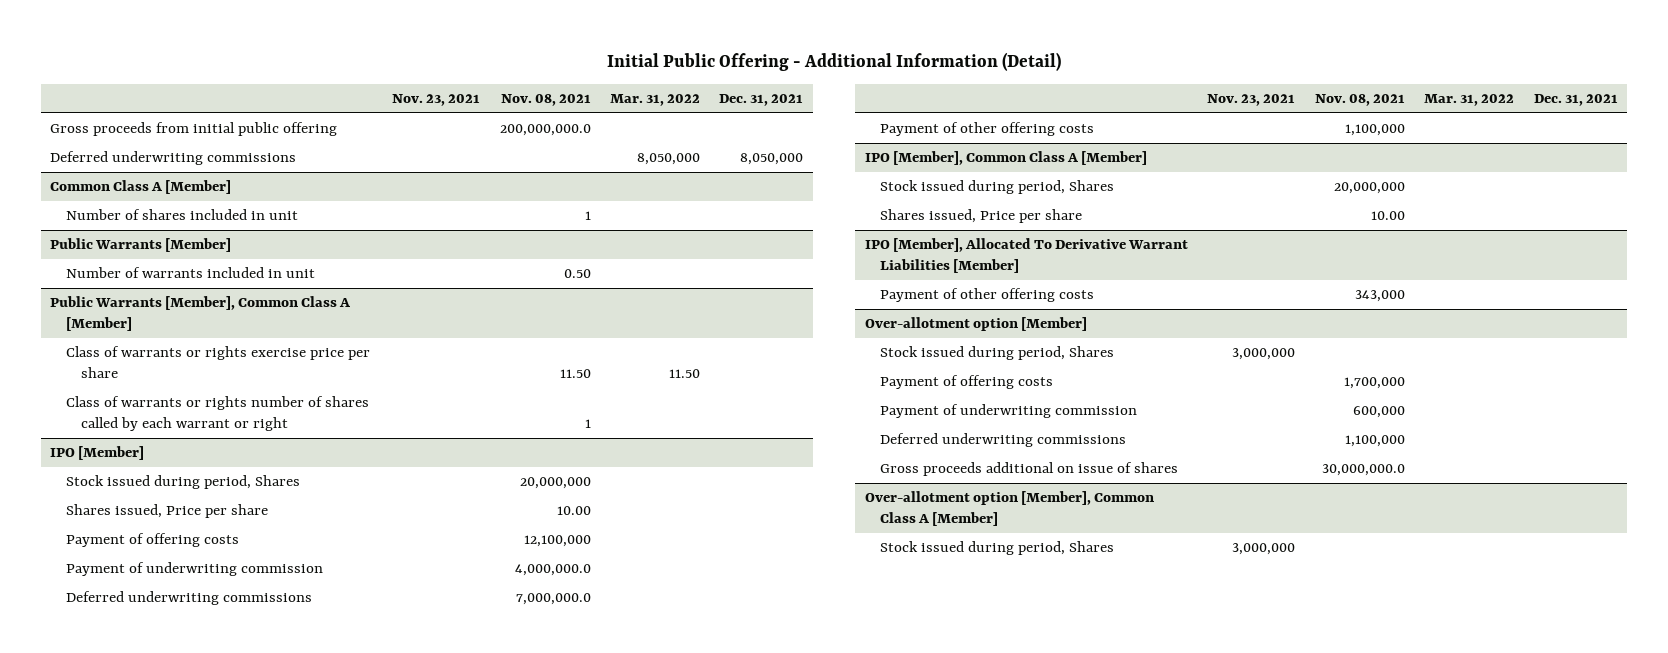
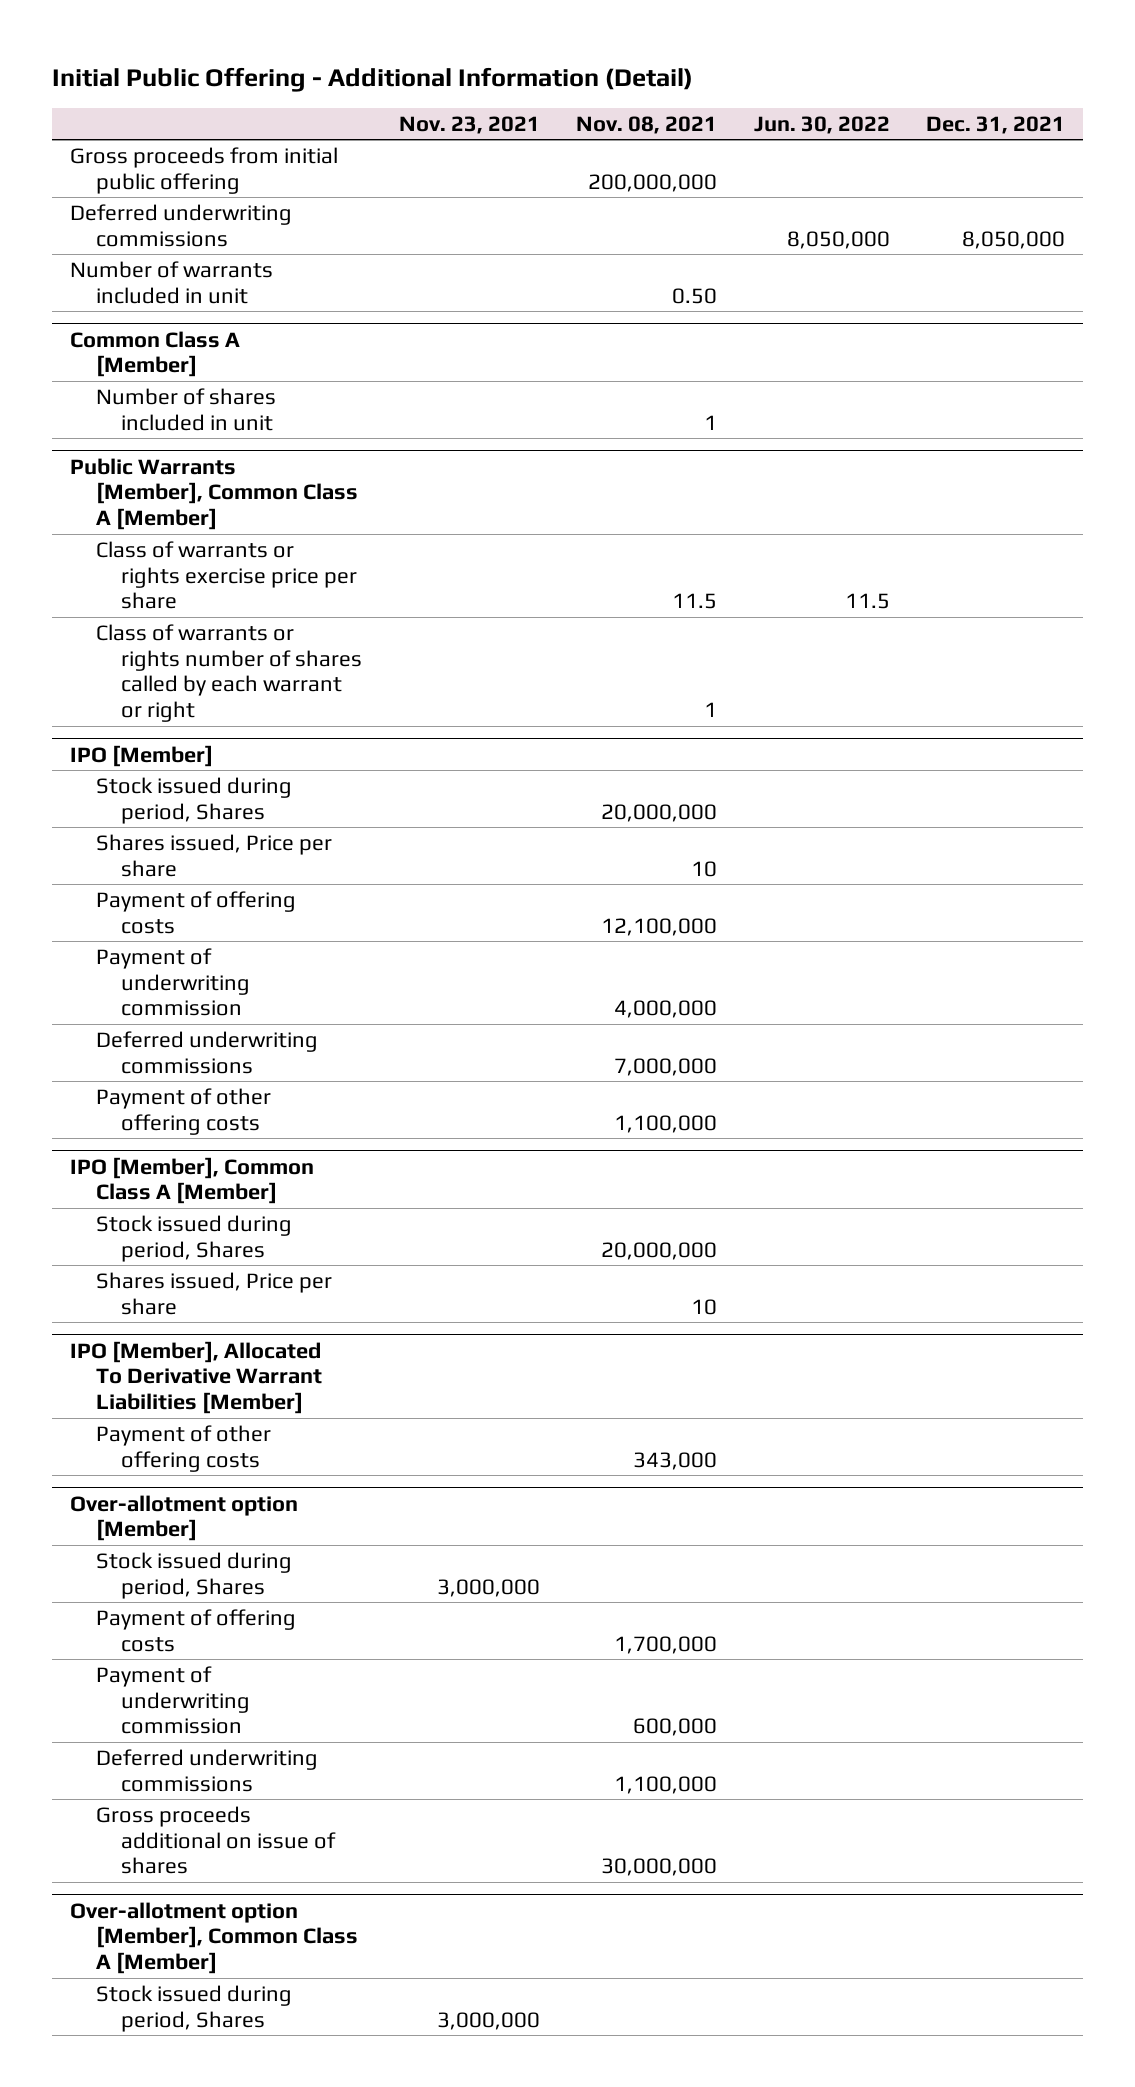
- | Nov. 23, 2021 | Nov. 08, 2021 | Mar. 31, 2022 | Dec. 31, 2021
+ | Nov. 23, 2021 | Nov. 08, 2021 | Jun. 30, 2022 | Dec. 31, 2021
- Gross proceeds from initial public offering | | 200,000,000.0 | |
+ Gross proceeds from initial public offering | | 200,000,000 | |
+ Number of warrants included in unit | | 0.50 | |
- Public Warrants [Member]
- Number of warrants included in unit | | 0.50 | |
@ Public Warrants [Member], Common Class A [Member]
- Class of warrants or rights exercise price per share | | 11.50 | 11.50 |
+ Class of warrants or rights exercise price per share | | 11.5 | 11.5 |
@ IPO [Member]
- Shares issued, Price per share | | 10.00 | |
+ Shares issued, Price per share | | 10 | |
- Payment of underwriting commission | | 4,000,000.0 | |
- Deferred underwriting commissions | | 7,000,000.0 | |
+ Payment of underwriting commission | | 4,000,000 | |
+ Deferred underwriting commissions | | 7,000,000 | |
@ IPO [Member], Common Class A [Member]
- Shares issued, Price per share | | 10.00 | |
+ Shares issued, Price per share | | 10 | |
@ Over-allotment option [Member]
- Gross proceeds additional on issue of shares | | 30,000,000.0 | |
+ Gross proceeds additional on issue of shares | | 30,000,000 | |

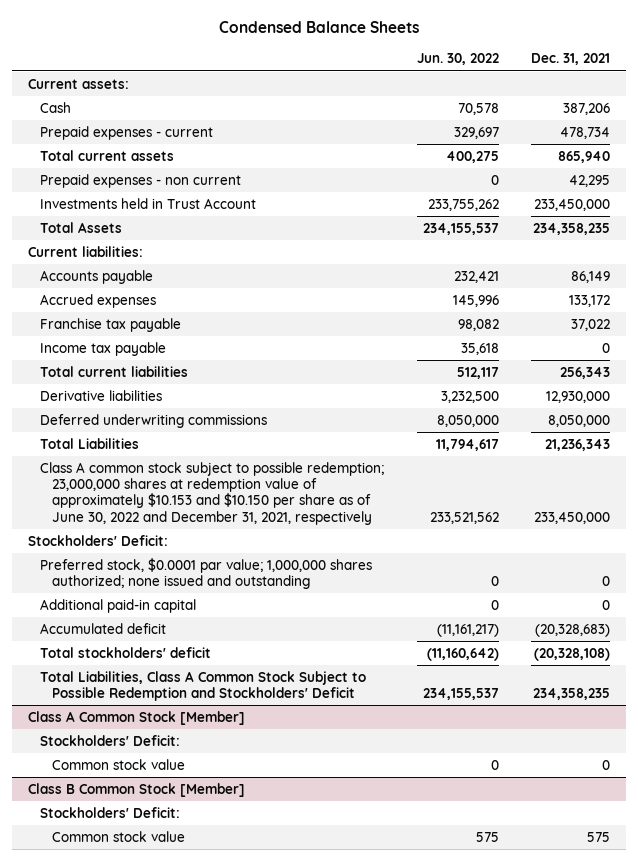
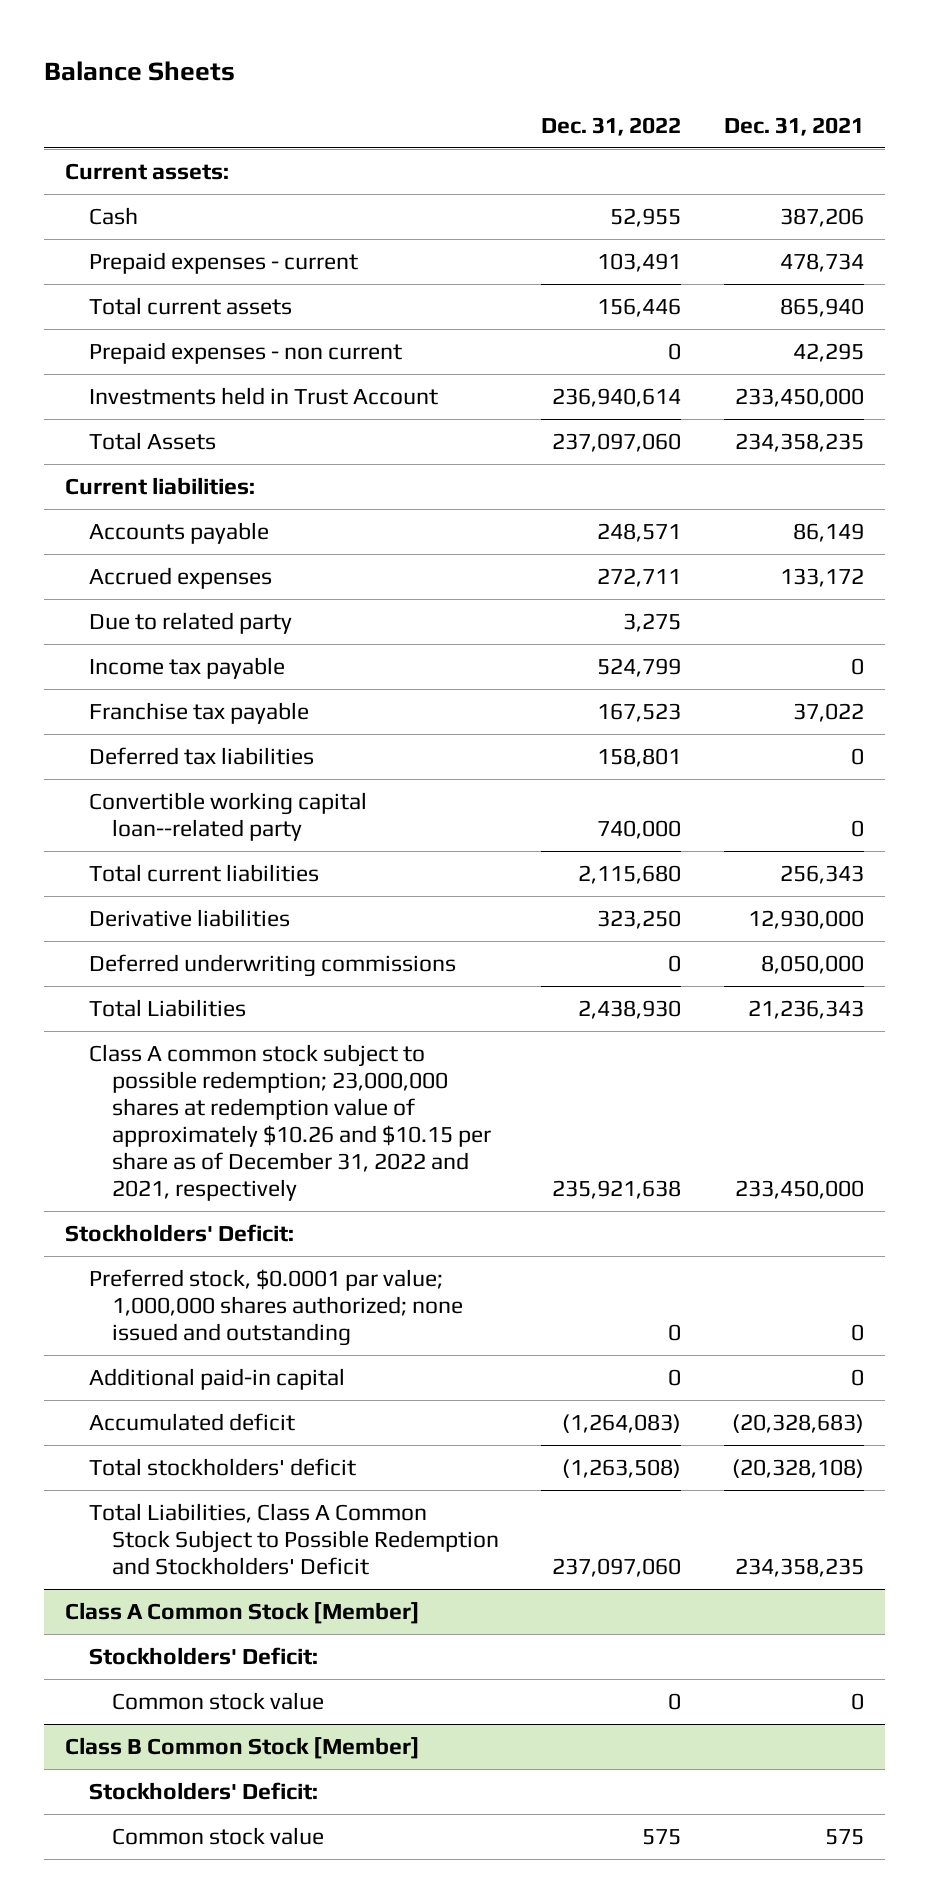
- Condensed Balance Sheets
+ Balance Sheets
- | Jun. 30, 2022 | Dec. 31, 2021
+ | Dec. 31, 2022 | Dec. 31, 2021
+ Due to related party | 3,275 |
moved down: Franchise tax payable | 167,523 | 37,022
+ Deferred tax liabilities | 158,801 | 0
+ Convertible working capital loan--related party | 740,000 | 0
- Class A common stock subject to possible redemption; 23,000,000 shares at redemption value of approximately $10.153 and $10.150 per share as of June 30, 2022 and December 31, 2021, respectively | 233,521,562 | 233,450,000
+ Class A common stock subject to possible redemption; 23,000,000 shares at redemption value of approximately $10.26 and $10.15 per share as of December 31, 2022 and 2021, respectively | 235,921,638 | 233,450,000

